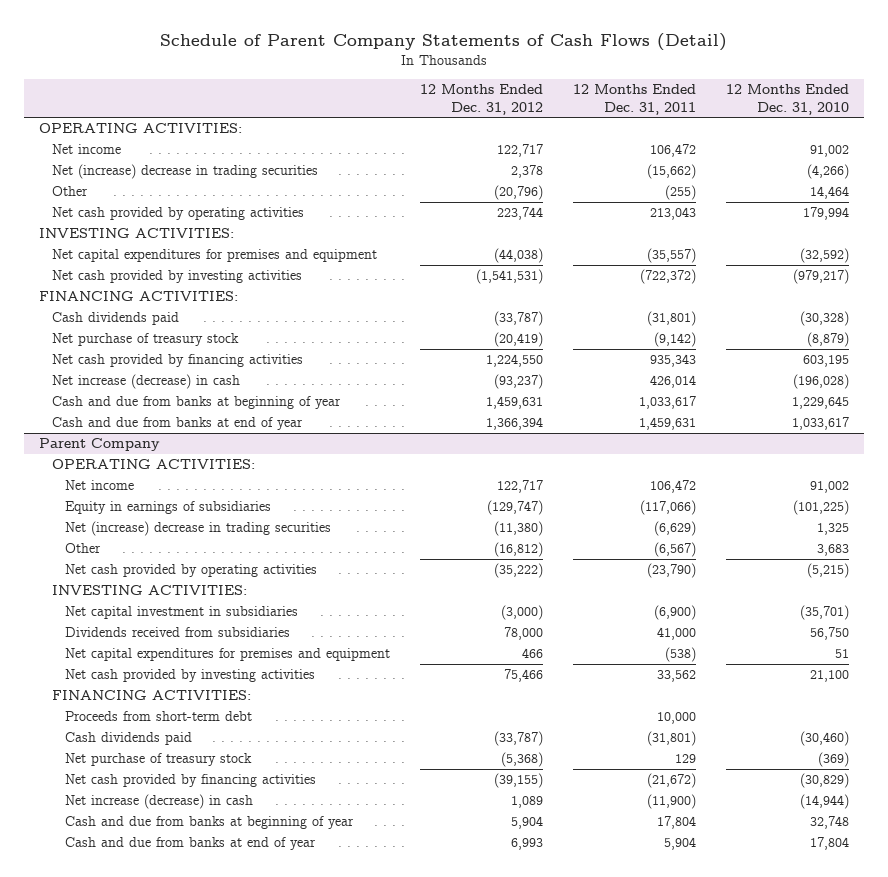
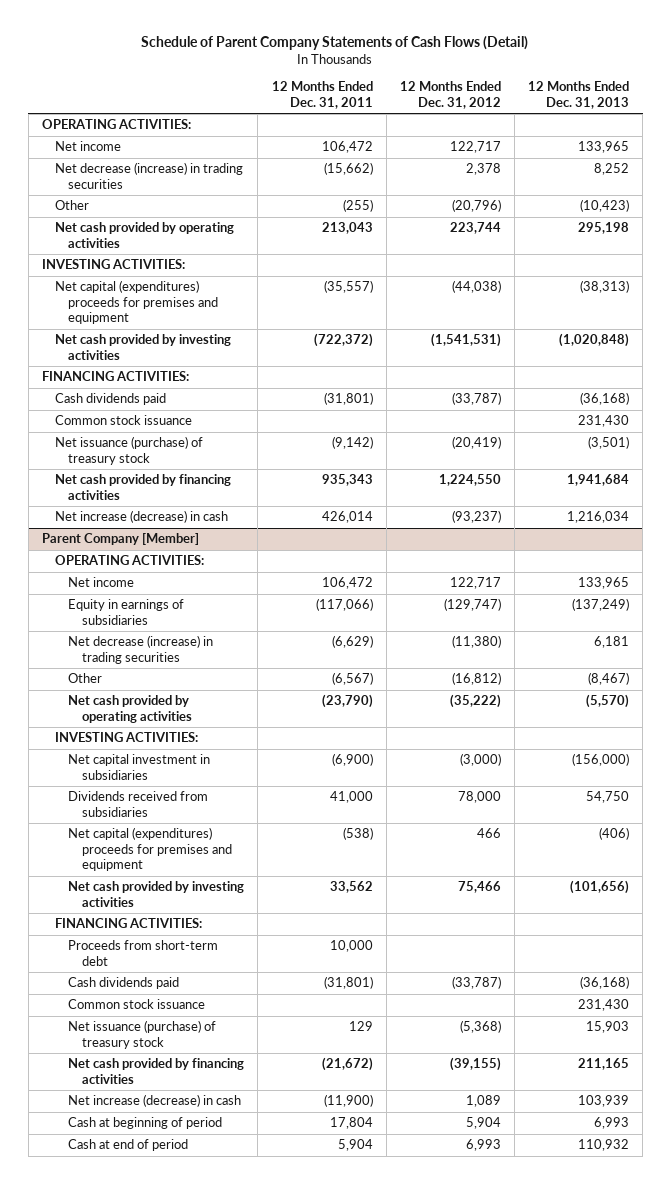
- | 12 Months Ended Dec. 31, 2012 | 12 Months Ended Dec. 31, 2011 | 12 Months Ended Dec. 31, 2010
+ | 12 Months Ended Dec. 31, 2011 | 12 Months Ended Dec. 31, 2012 | 12 Months Ended Dec. 31, 2013
- Net (increase) decrease in trading securities | 2,378 | (15,662) | (4,266)
+ Net decrease (increase) in trading securities | (15,662) | 2,378 | 8,252
- Net capital expenditures for premises and equipment | (44,038) | (35,557) | (32,592)
+ Net capital (expenditures) proceeds for premises and equipment | (35,557) | (44,038) | (38,313)
- Net purchase of treasury stock | (20,419) | (9,142) | (8,879)
+ Common stock issuance | | | 231,430
+ Net issuance (purchase) of treasury stock | (9,142) | (20,419) | (3,501)
- Cash and due from banks at beginning of year | 1,459,631 | 1,033,617 | 1,229,645
- Cash and due from banks at end of year | 1,366,394 | 1,459,631 | 1,033,617
- Parent Company
+ Parent Company [Member]
- Net (increase) decrease in trading securities | (11,380) | (6,629) | 1,325
+ Net decrease (increase) in trading securities | (6,629) | (11,380) | 6,181
- Net capital expenditures for premises and equipment | 466 | (538) | 51
+ Net capital (expenditures) proceeds for premises and equipment | (538) | 466 | (406)
- Net purchase of treasury stock | (5,368) | 129 | (369)
+ Common stock issuance | | | 231,430
+ Net issuance (purchase) of treasury stock | 129 | (5,368) | 15,903
- Cash and due from banks at beginning of year | 5,904 | 17,804 | 32,748
- Cash and due from banks at end of year | 6,993 | 5,904 | 17,804
+ Cash at beginning of period | 17,804 | 5,904 | 6,993
+ Cash at end of period | 5,904 | 6,993 | 110,932

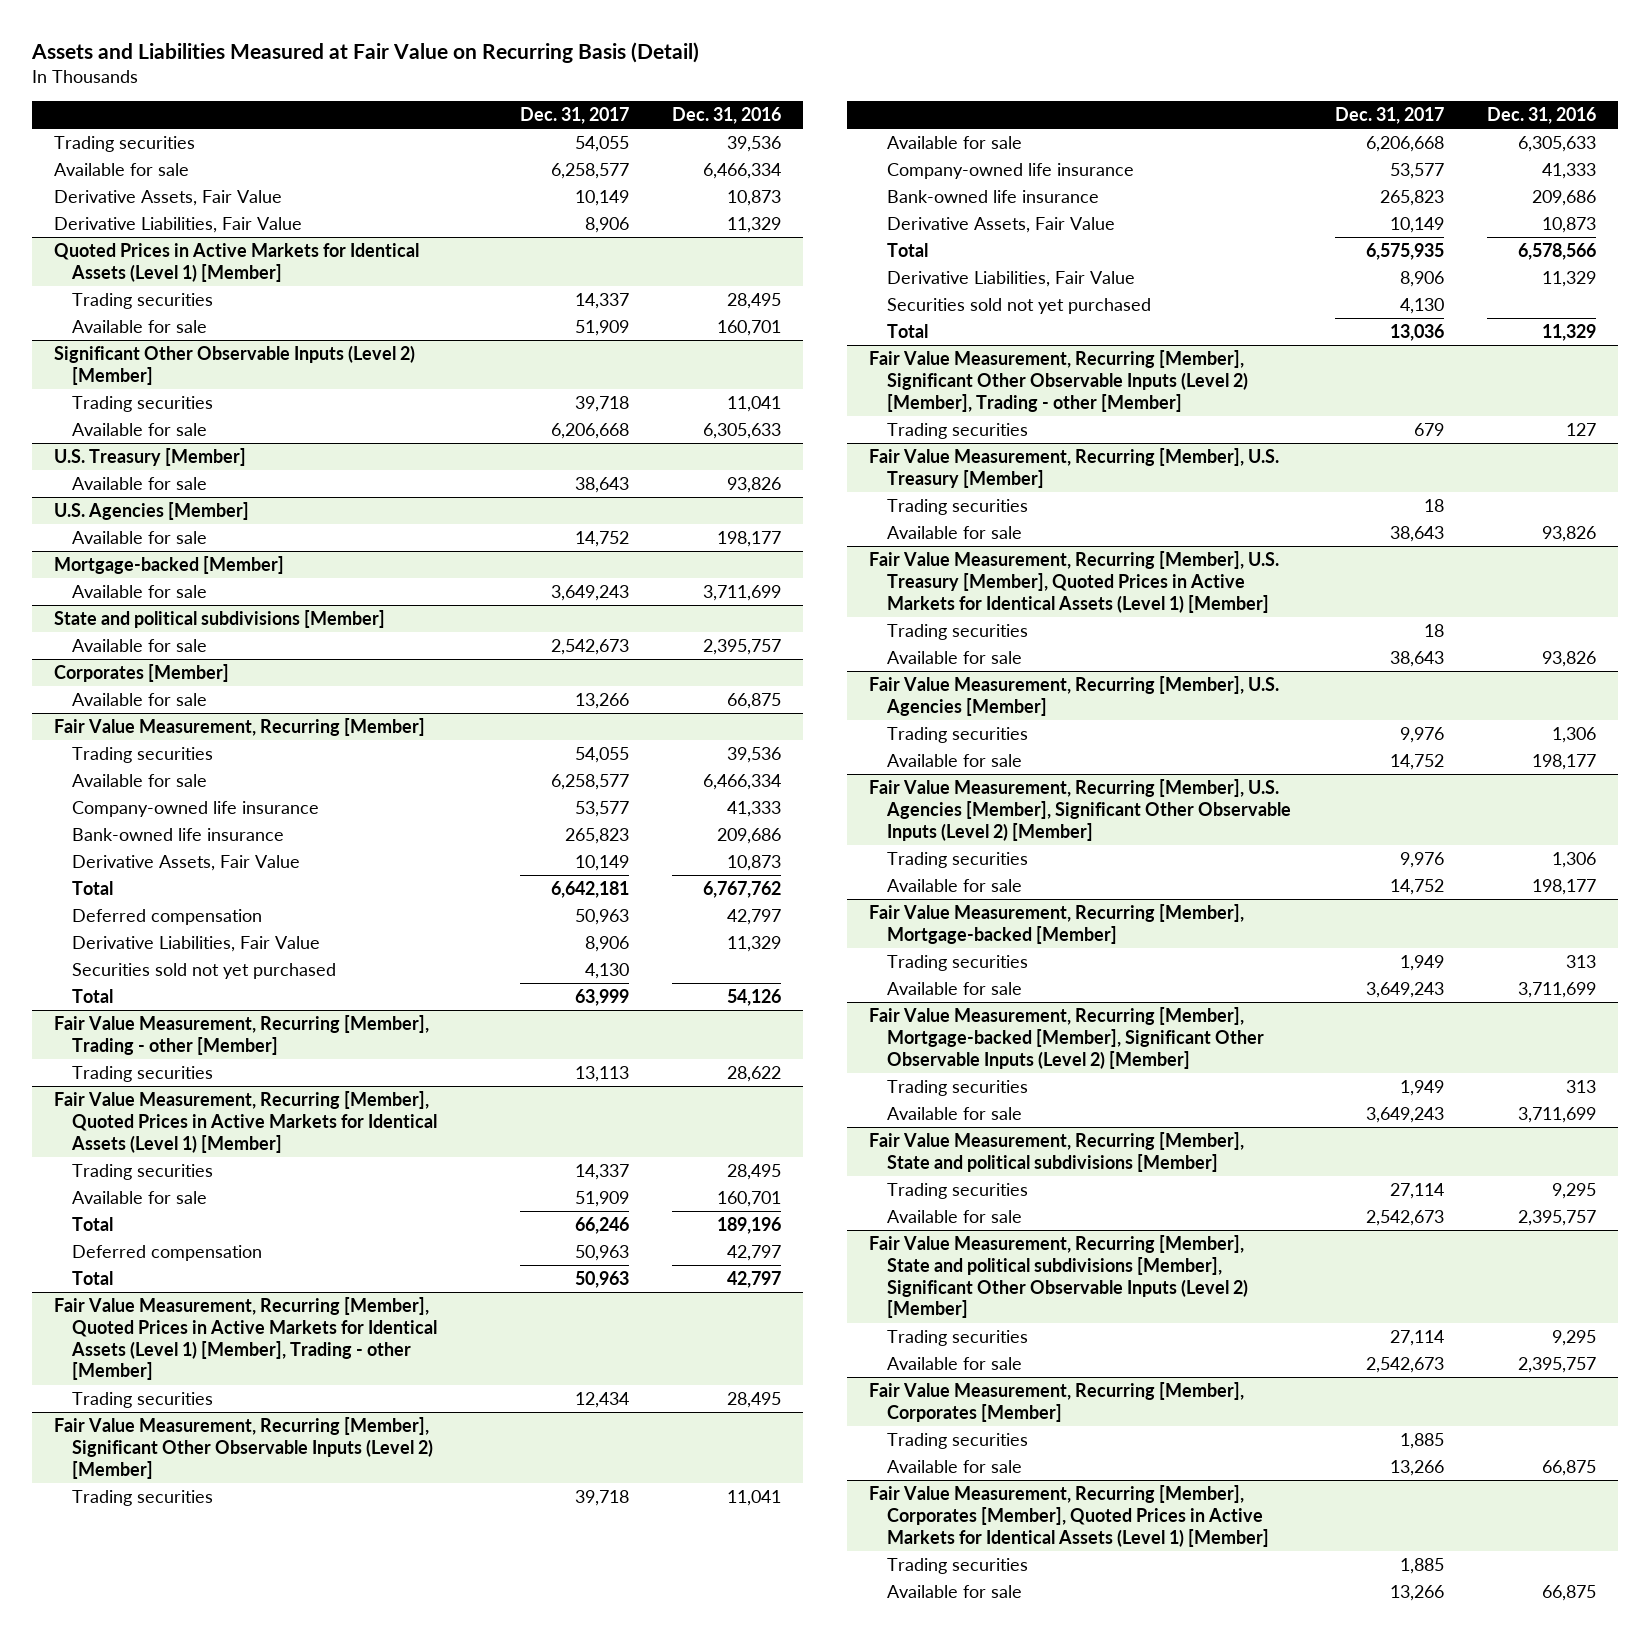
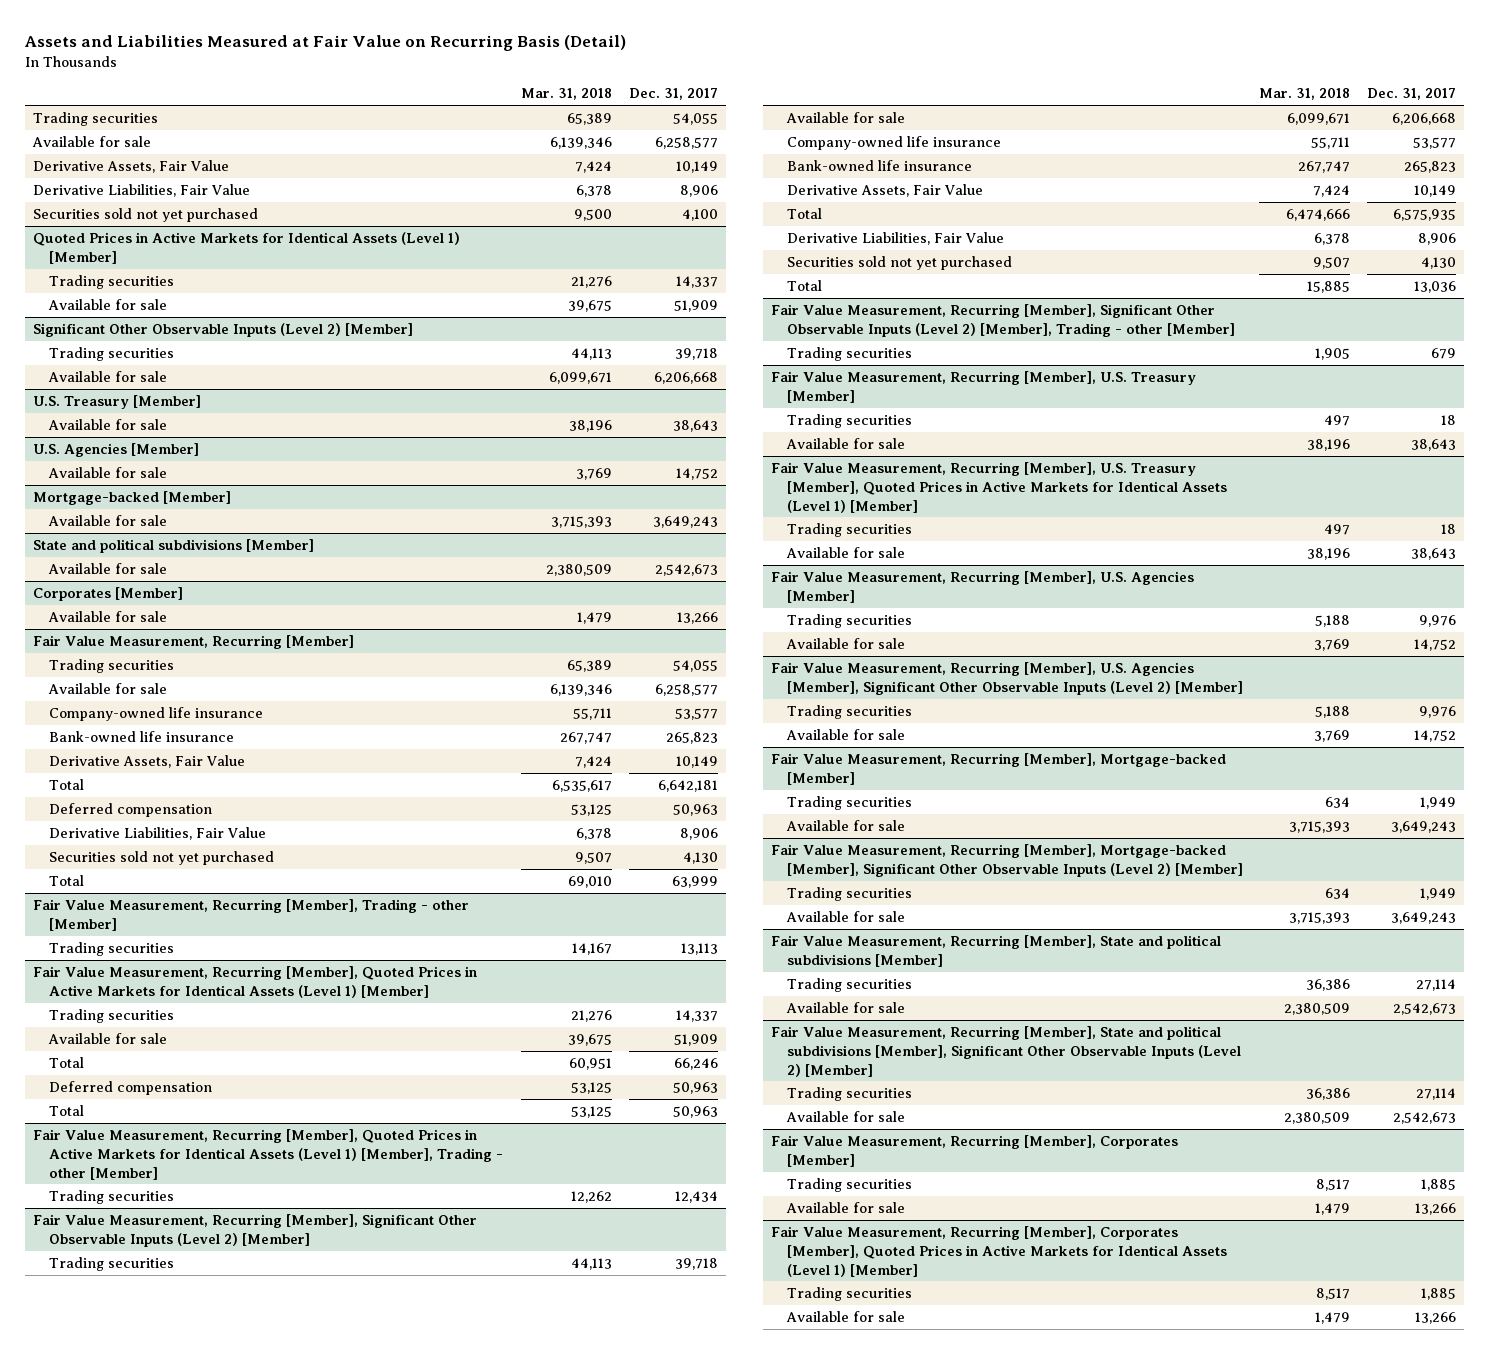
- | Dec. 31, 2017 | Dec. 31, 2016
+ | Mar. 31, 2018 | Dec. 31, 2017
+ Securities sold not yet purchased | 9,500 | 4,100

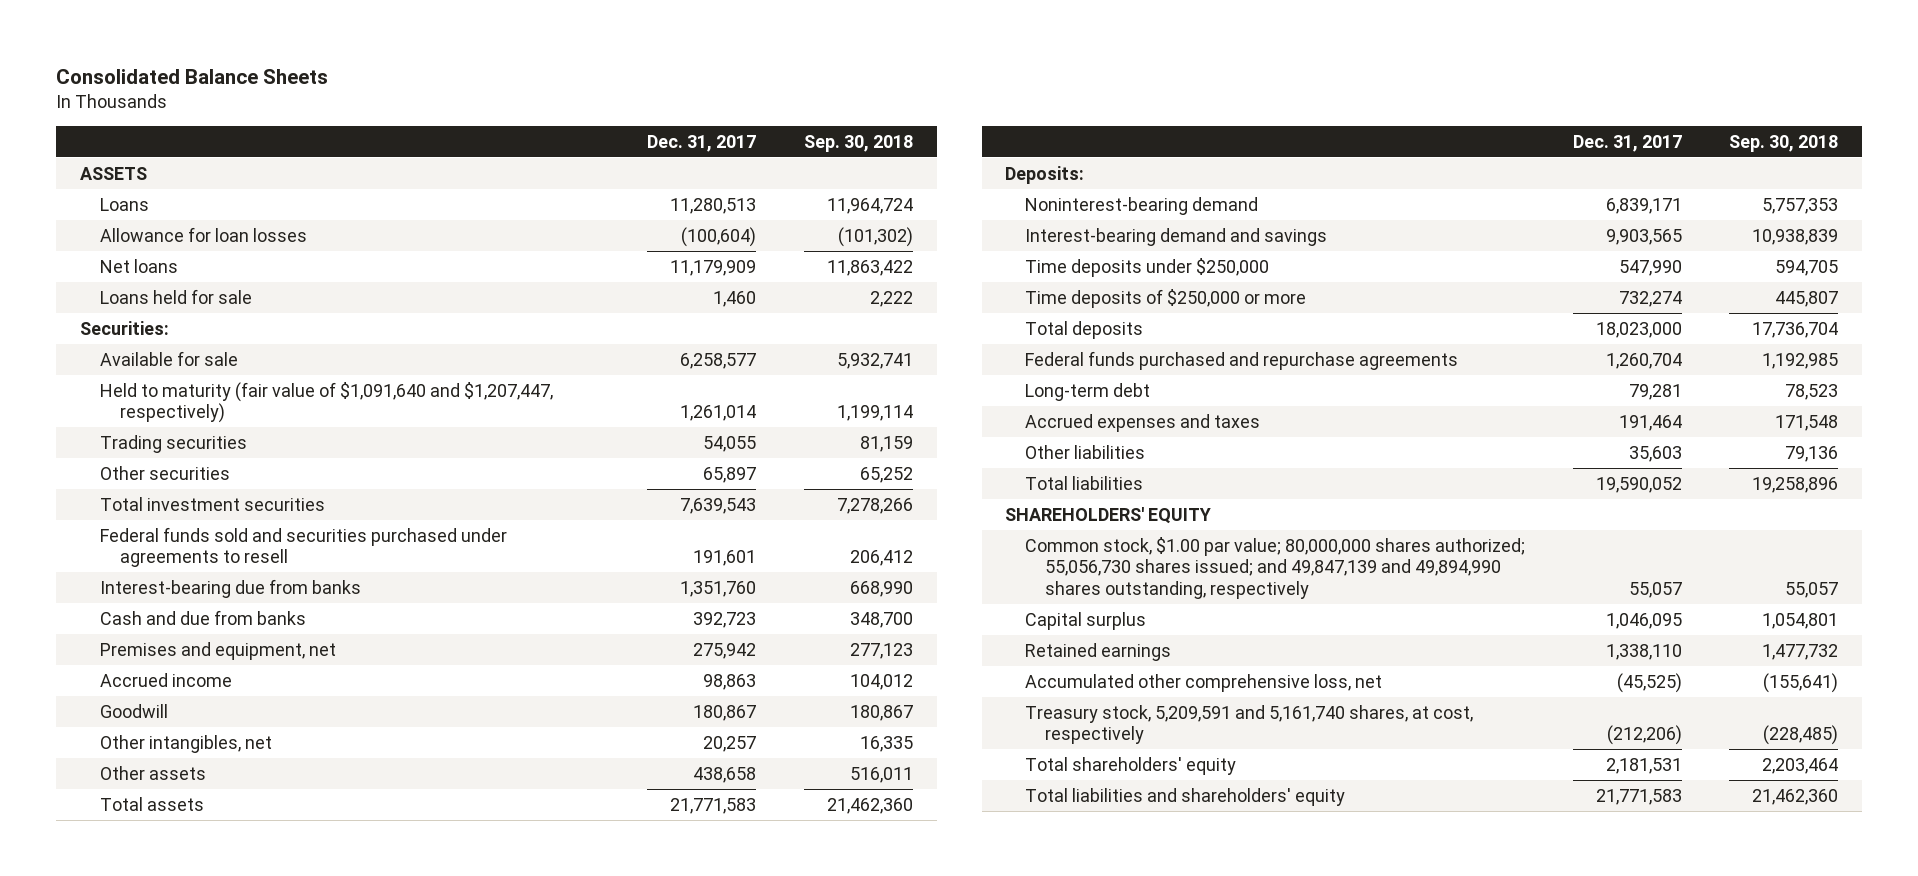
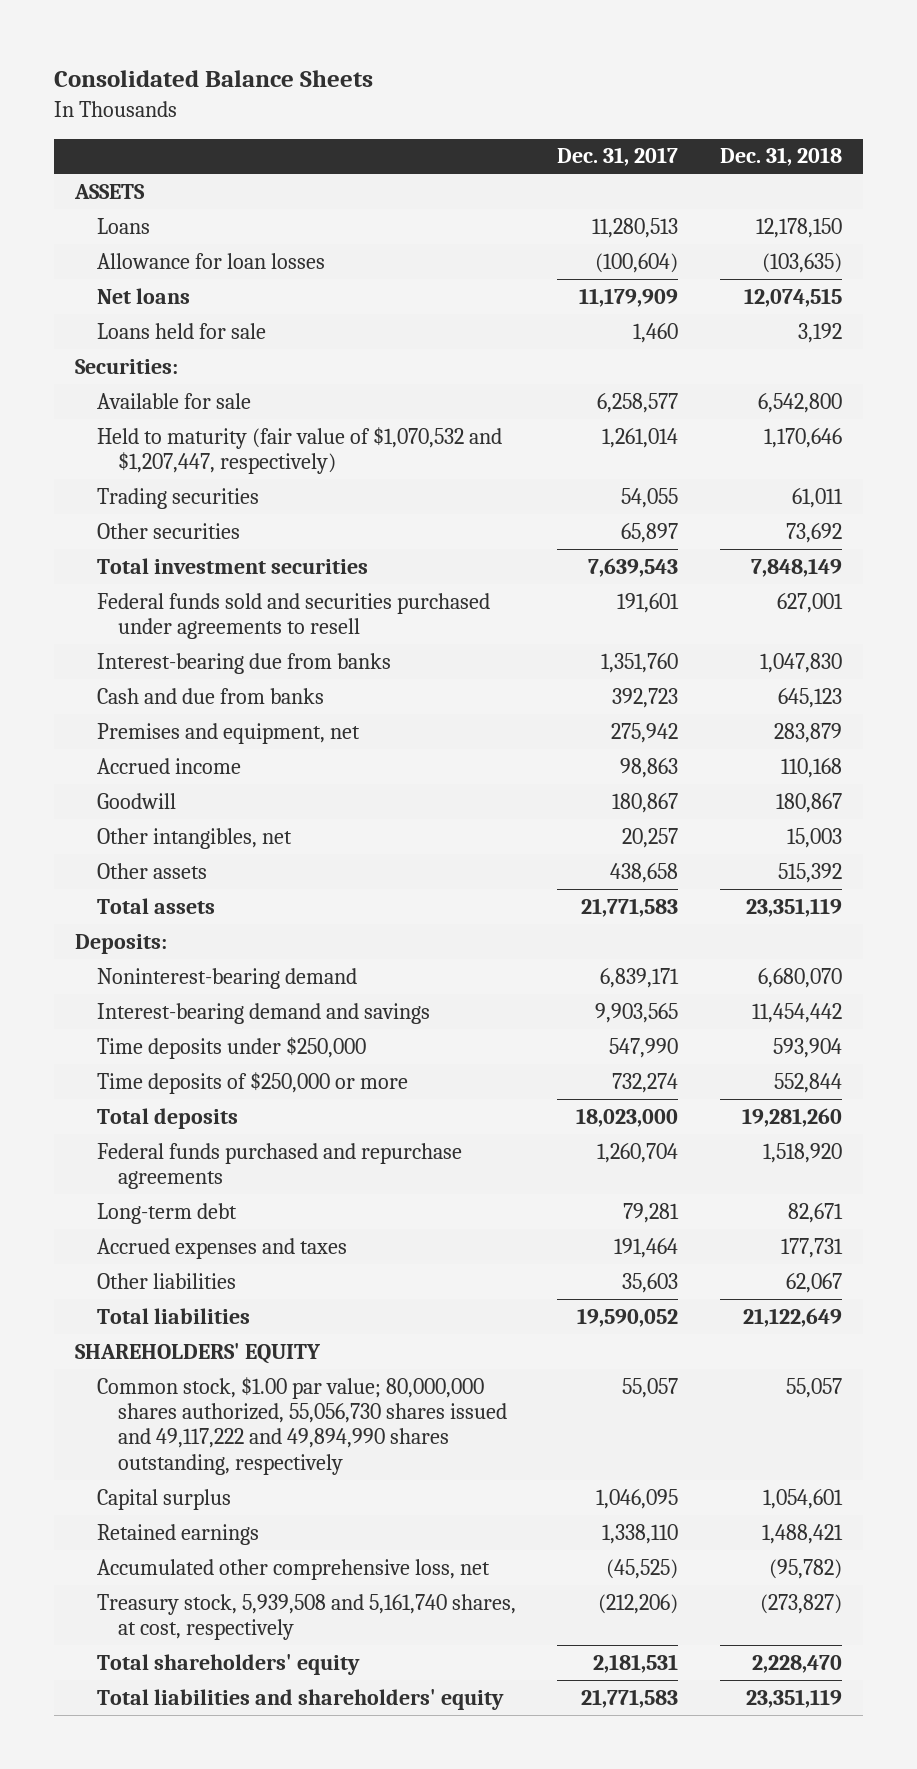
- | Dec. 31, 2017 | Sep. 30, 2018
+ | Dec. 31, 2017 | Dec. 31, 2018
- Held to maturity (fair value of $1,091,640 and $1,207,447, respectively) | 1,261,014 | 1,199,114
+ Held to maturity (fair value of $1,070,532 and $1,207,447, respectively) | 1,261,014 | 1,170,646
- Common stock, $1.00 par value; 80,000,000 shares authorized; 55,056,730 shares issued; and 49,847,139 and 49,894,990 shares outstanding, respectively | 55,057 | 55,057
+ Common stock, $1.00 par value; 80,000,000 shares authorized, 55,056,730 shares issued and 49,117,222 and 49,894,990 shares outstanding, respectively | 55,057 | 55,057
- Treasury stock, 5,209,591 and 5,161,740 shares, at cost, respectively | (212,206) | (228,485)
+ Treasury stock, 5,939,508 and 5,161,740 shares, at cost, respectively | (212,206) | (273,827)

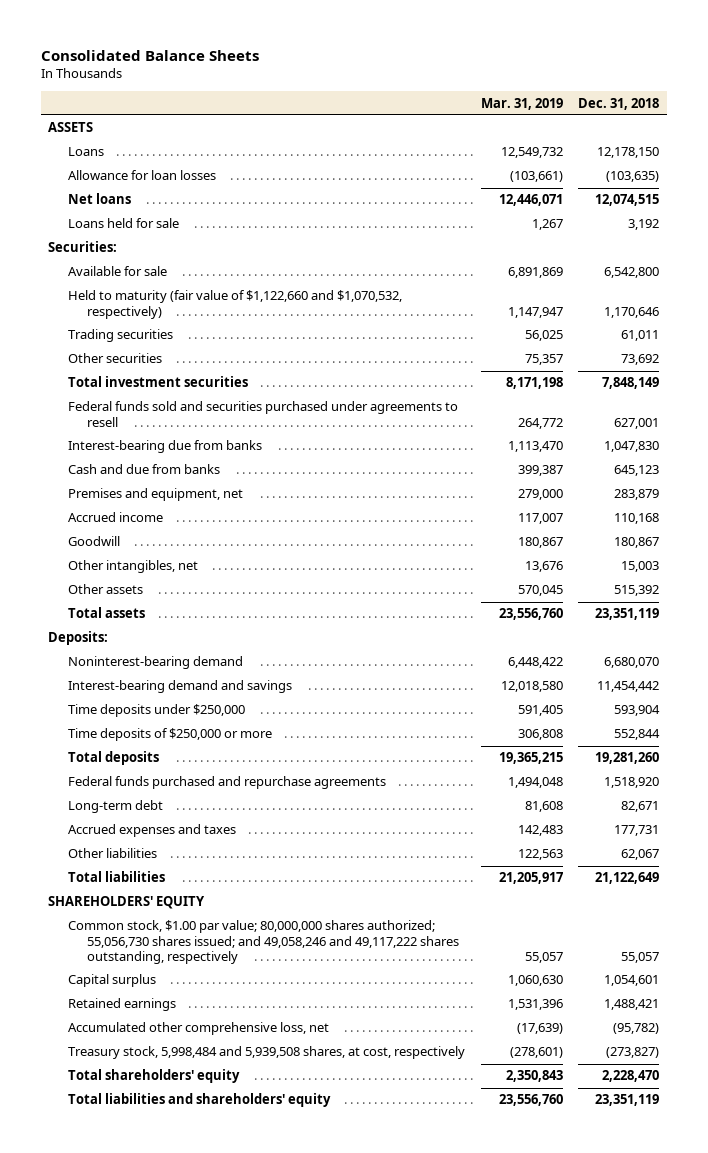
- | Dec. 31, 2017 | Dec. 31, 2018
+ | Mar. 31, 2019 | Dec. 31, 2018
- Held to maturity (fair value of $1,070,532 and $1,207,447, respectively) | 1,261,014 | 1,170,646
+ Held to maturity (fair value of $1,122,660 and $1,070,532, respectively) | 1,147,947 | 1,170,646
- Common stock, $1.00 par value; 80,000,000 shares authorized, 55,056,730 shares issued and 49,117,222 and 49,894,990 shares outstanding, respectively | 55,057 | 55,057
+ Common stock, $1.00 par value; 80,000,000 shares authorized; 55,056,730 shares issued; and 49,058,246 and 49,117,222 shares outstanding, respectively | 55,057 | 55,057
- Treasury stock, 5,939,508 and 5,161,740 shares, at cost, respectively | (212,206) | (273,827)
+ Treasury stock, 5,998,484 and 5,939,508 shares, at cost, respectively | (278,601) | (273,827)

